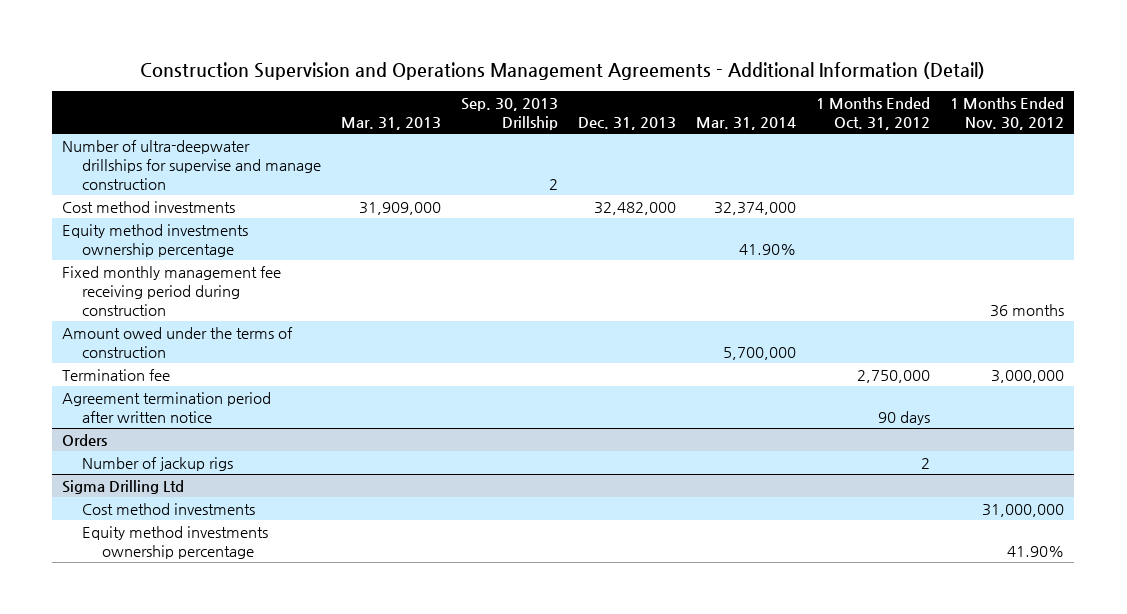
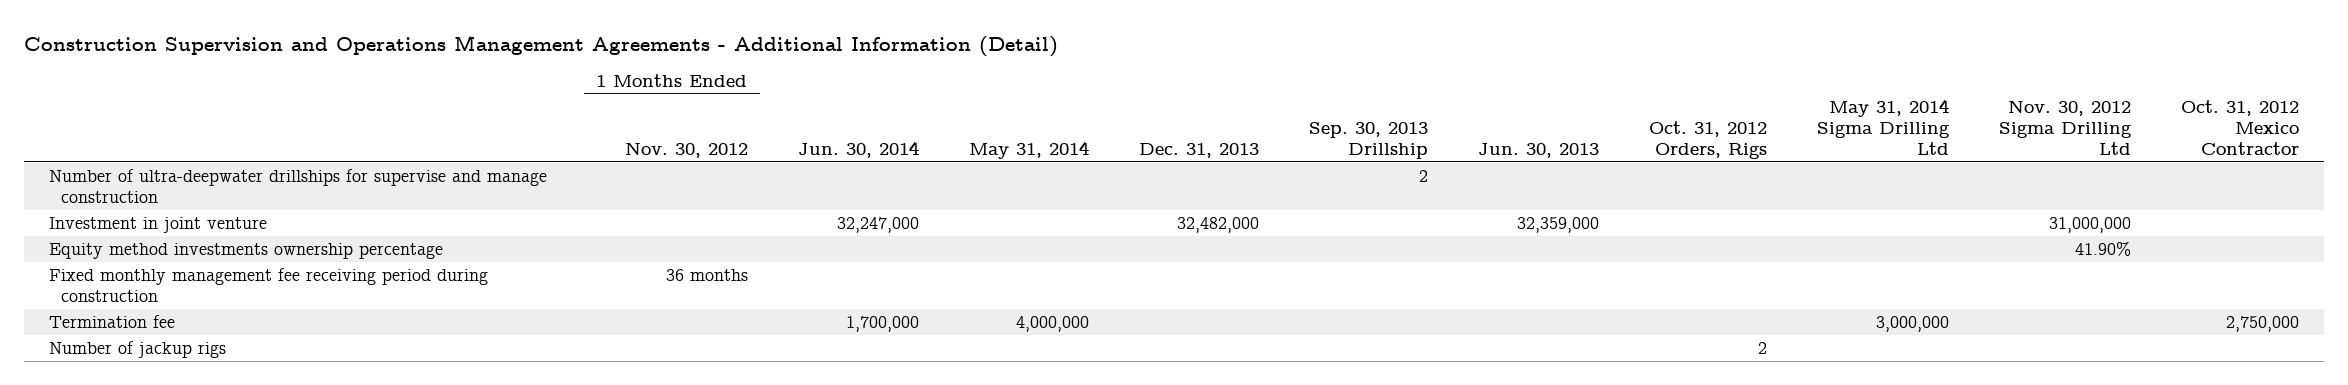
- | Mar. 31, 2013 | Sep. 30, 2013 Drillship | Dec. 31, 2013 | Mar. 31, 2014 | 1 Months Ended Oct. 31, 2012 | 1 Months Ended Nov. 30, 2012
+ | 1 Months Ended Nov. 30, 2012 | Jun. 30, 2014 | May 31, 2014 | Dec. 31, 2013 | Sep. 30, 2013 Drillship | Jun. 30, 2013 | Oct. 31, 2012 Orders, Rigs | May 31, 2014 Sigma Drilling Ltd | Nov. 30, 2012 Sigma Drilling Ltd | Oct. 31, 2012 Mexico Contractor
- Cost method investments | 31,909,000 | | 32,482,000 | 32,374,000 | |
+ Investment in joint venture | | 32,247,000 | | 32,482,000 | | 32,359,000 | | | 31,000,000 |
- Amount owed under the terms of construction | | | | 5,700,000 | |
- Termination fee | | | | | 2,750,000 | 3,000,000
- Agreement termination period after written notice | | | | | 90 days |
- Orders
- Number of jackup rigs | | | | | 2 |
- Sigma Drilling Ltd
- Cost method investments | | | | | | 31,000,000
- Equity method investments ownership percentage | | | | | | 41.90%
+ Termination fee | | 1,700,000 | 4,000,000 | | | | | 3,000,000 | | 2,750,000
+ Number of jackup rigs | | | | | | | 2 | | |

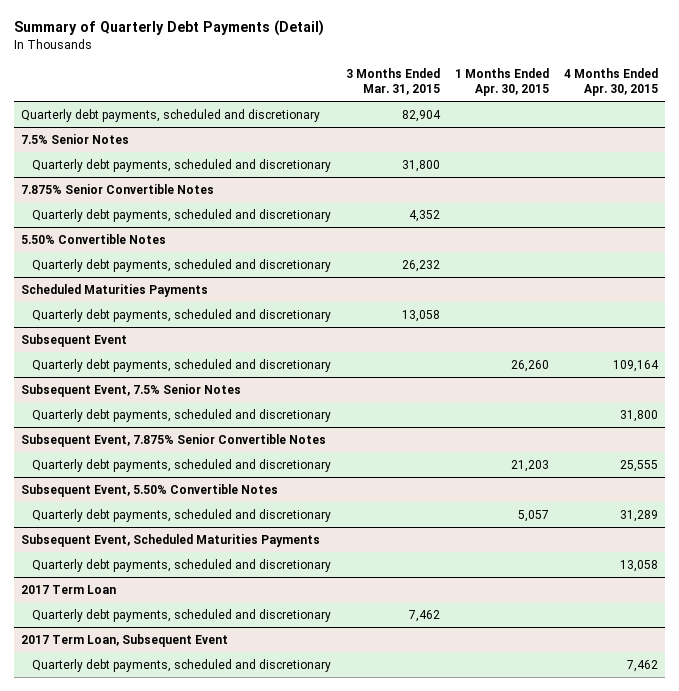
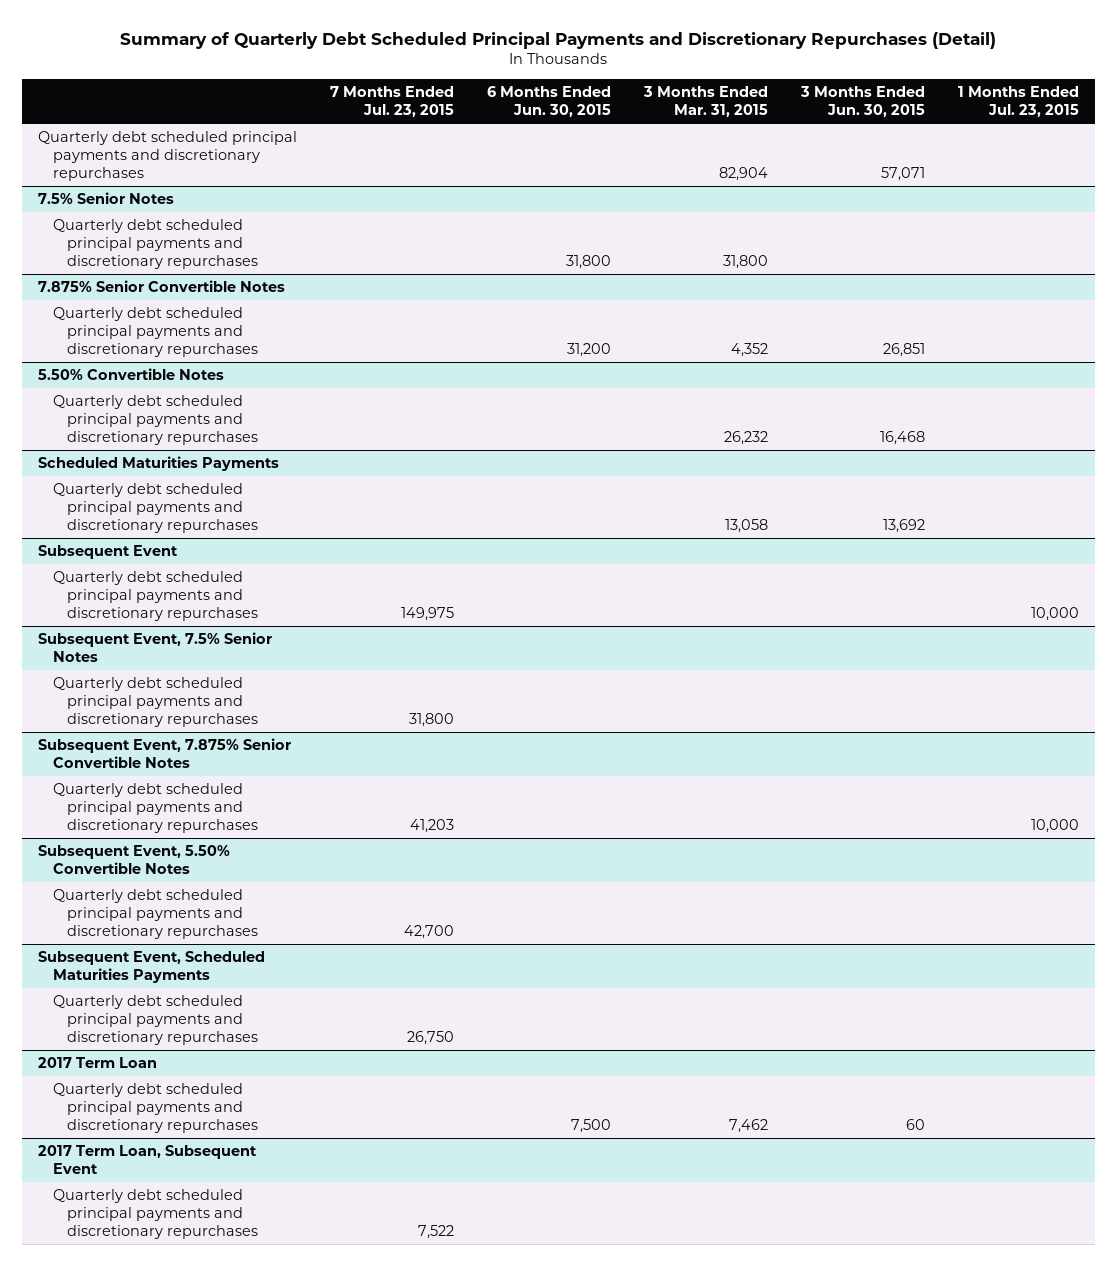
- Summary of Quarterly Debt Payments (Detail)
+ Summary of Quarterly Debt Scheduled Principal Payments and Discretionary Repurchases (Detail)
- | 3 Months Ended Mar. 31, 2015 | 1 Months Ended Apr. 30, 2015 | 4 Months Ended Apr. 30, 2015
+ | 7 Months Ended Jul. 23, 2015 | 6 Months Ended Jun. 30, 2015 | 3 Months Ended Mar. 31, 2015 | 3 Months Ended Jun. 30, 2015 | 1 Months Ended Jul. 23, 2015
- Quarterly debt payments, scheduled and discretionary | 82,904 | |
+ Quarterly debt scheduled principal payments and discretionary repurchases | | | 82,904 | 57,071 |
@ 7.5% Senior Notes
- Quarterly debt payments, scheduled and discretionary | 31,800 | |
+ Quarterly debt scheduled principal payments and discretionary repurchases | | 31,800 | 31,800 | |
@ 7.875% Senior Convertible Notes
- Quarterly debt payments, scheduled and discretionary | 4,352 | |
+ Quarterly debt scheduled principal payments and discretionary repurchases | | 31,200 | 4,352 | 26,851 |
@ 5.50% Convertible Notes
- Quarterly debt payments, scheduled and discretionary | 26,232 | |
+ Quarterly debt scheduled principal payments and discretionary repurchases | | | 26,232 | 16,468 |
@ Scheduled Maturities Payments
- Quarterly debt payments, scheduled and discretionary | 13,058 | |
+ Quarterly debt scheduled principal payments and discretionary repurchases | | | 13,058 | 13,692 |
@ Subsequent Event
- Quarterly debt payments, scheduled and discretionary | | 26,260 | 109,164
+ Quarterly debt scheduled principal payments and discretionary repurchases | 149,975 | | | | 10,000
@ Subsequent Event, 7.5% Senior Notes
- Quarterly debt payments, scheduled and discretionary | | | 31,800
+ Quarterly debt scheduled principal payments and discretionary repurchases | 31,800 | | | |
@ Subsequent Event, 7.875% Senior Convertible Notes
- Quarterly debt payments, scheduled and discretionary | | 21,203 | 25,555
+ Quarterly debt scheduled principal payments and discretionary repurchases | 41,203 | | | | 10,000
@ Subsequent Event, 5.50% Convertible Notes
- Quarterly debt payments, scheduled and discretionary | | 5,057 | 31,289
+ Quarterly debt scheduled principal payments and discretionary repurchases | 42,700 | | | |
@ Subsequent Event, Scheduled Maturities Payments
- Quarterly debt payments, scheduled and discretionary | | | 13,058
+ Quarterly debt scheduled principal payments and discretionary repurchases | 26,750 | | | |
@ 2017 Term Loan
- Quarterly debt payments, scheduled and discretionary | 7,462 | |
+ Quarterly debt scheduled principal payments and discretionary repurchases | | 7,500 | 7,462 | 60 |
@ 2017 Term Loan, Subsequent Event
- Quarterly debt payments, scheduled and discretionary | | | 7,462
+ Quarterly debt scheduled principal payments and discretionary repurchases | 7,522 | | | |

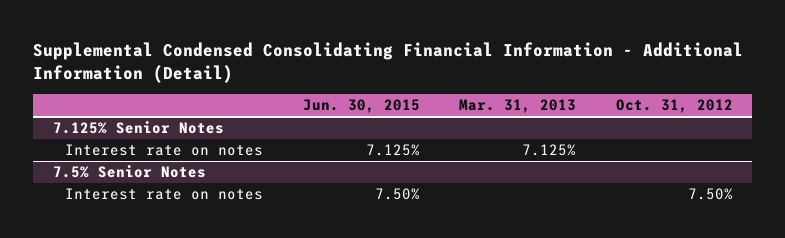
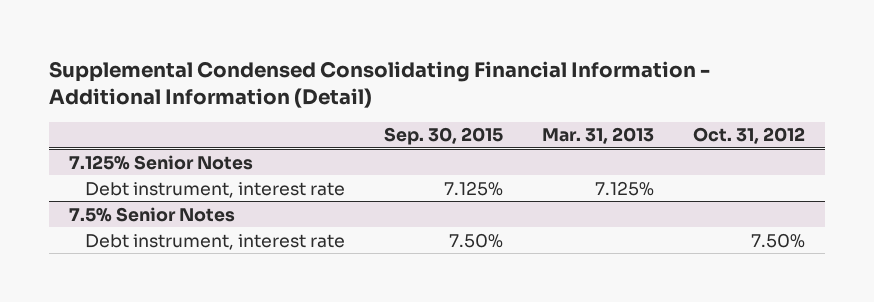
- | Jun. 30, 2015 | Mar. 31, 2013 | Oct. 31, 2012
+ | Sep. 30, 2015 | Mar. 31, 2013 | Oct. 31, 2012
@ 7.125% Senior Notes
- Interest rate on notes | 7.125% | 7.125% |
+ Debt instrument, interest rate | 7.125% | 7.125% |
@ 7.5% Senior Notes
- Interest rate on notes | 7.50% | | 7.50%
+ Debt instrument, interest rate | 7.50% | | 7.50%

